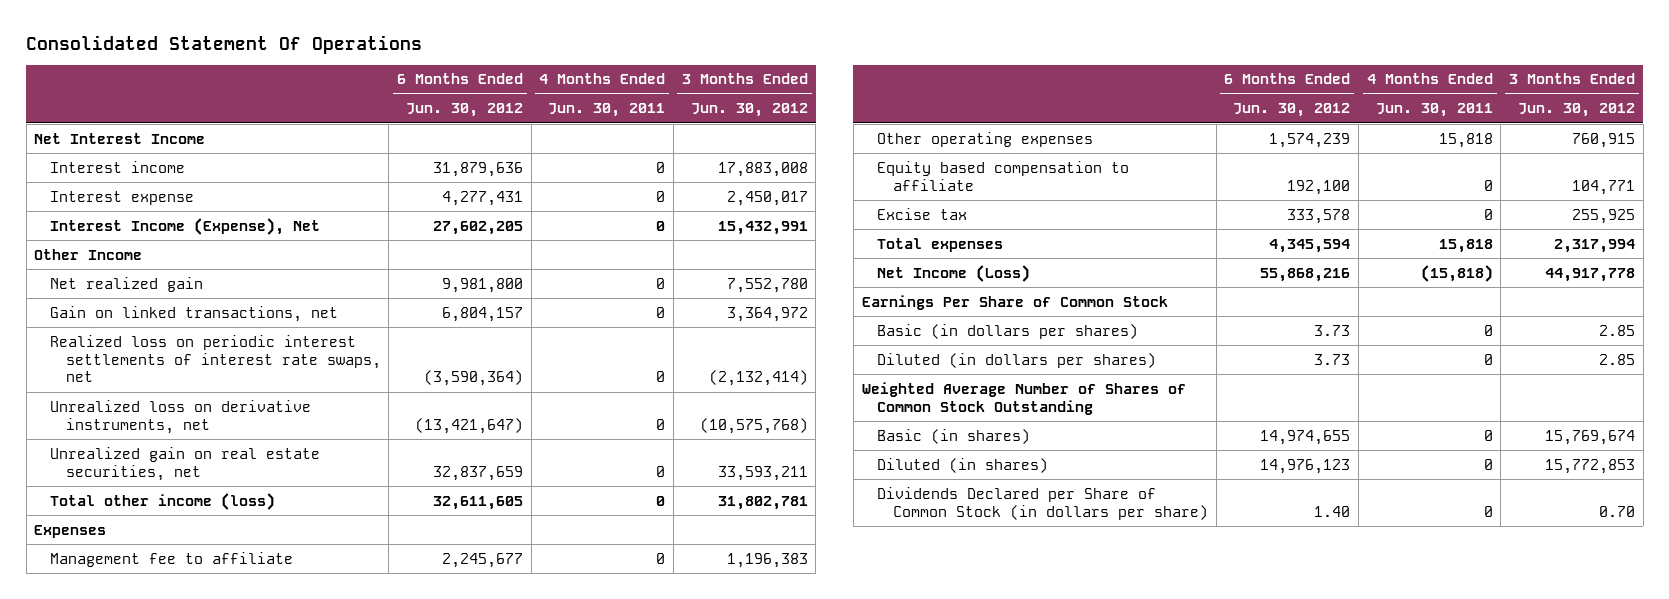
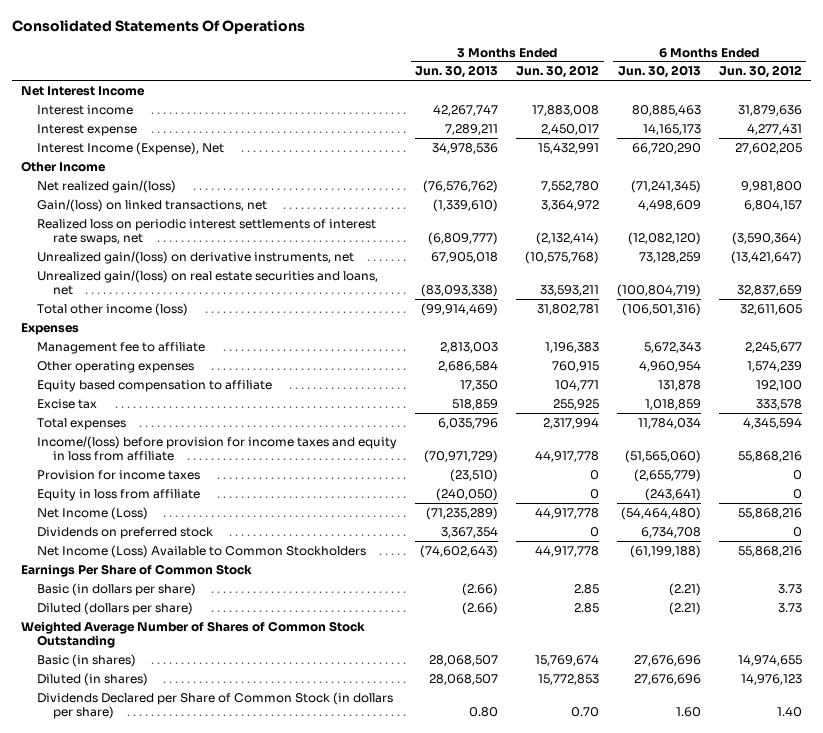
- Consolidated Statement Of Operations
+ Consolidated Statements Of Operations
- | 6 Months Ended Jun. 30, 2012 | 4 Months Ended Jun. 30, 2011 | 3 Months Ended Jun. 30, 2012
+ | 3 Months Ended Jun. 30, 2013 | 3 Months Ended Jun. 30, 2012 | 6 Months Ended Jun. 30, 2013 | 6 Months Ended Jun. 30, 2012
- Net realized gain | 9,981,800 | 0 | 7,552,780
- Gain on linked transactions, net | 6,804,157 | 0 | 3,364,972
+ Net realized gain/(loss) | (76,576,762) | 7,552,780 | (71,241,345) | 9,981,800
+ Gain/(loss) on linked transactions, net | (1,339,610) | 3,364,972 | 4,498,609 | 6,804,157
- Unrealized loss on derivative instruments, net | (13,421,647) | 0 | (10,575,768)
- Unrealized gain on real estate securities, net | 32,837,659 | 0 | 33,593,211
+ Unrealized gain/(loss) on derivative instruments, net | 67,905,018 | (10,575,768) | 73,128,259 | (13,421,647)
+ Unrealized gain/(loss) on real estate securities and loans, net | (83,093,338) | 33,593,211 | (100,804,719) | 32,837,659
+ Income/(loss) before provision for income taxes and equity in loss from affiliate | (70,971,729) | 44,917,778 | (51,565,060) | 55,868,216
+ Provision for income taxes | (23,510) | 0 | (2,655,779) | 0
+ Equity in loss from affiliate | (240,050) | 0 | (243,641) | 0
+ Dividends on preferred stock | 3,367,354 | 0 | 6,734,708 | 0
+ Net Income (Loss) Available to Common Stockholders | (74,602,643) | 44,917,778 | (61,199,188) | 55,868,216
- Basic (in dollars per shares) | 3.73 | 0 | 2.85
- Diluted (in dollars per shares) | 3.73 | 0 | 2.85
+ Basic (in dollars per share) | (2.66) | 2.85 | (2.21) | 3.73
+ Diluted (dollars per share) | (2.66) | 2.85 | (2.21) | 3.73

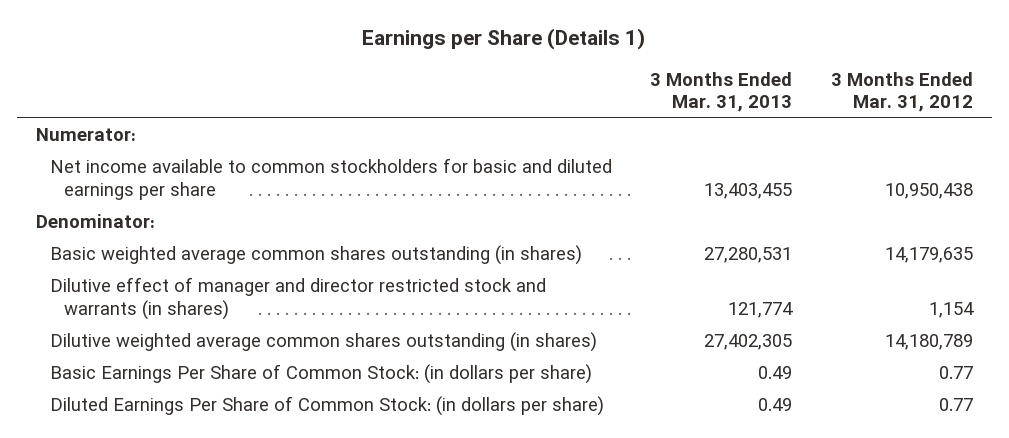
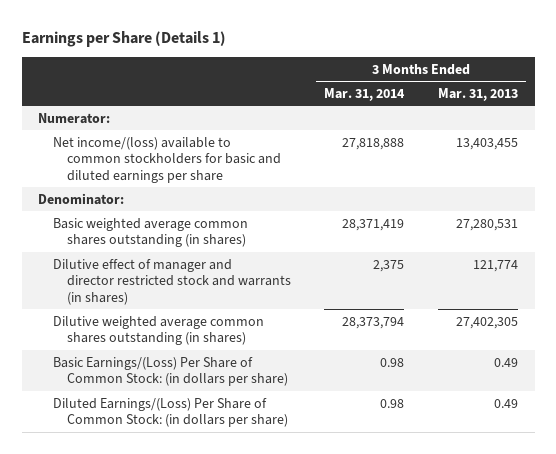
- | 3 Months Ended Mar. 31, 2013 | 3 Months Ended Mar. 31, 2012
+ | 3 Months Ended Mar. 31, 2014 | 3 Months Ended Mar. 31, 2013
- Net income available to common stockholders for basic and diluted earnings per share | 13,403,455 | 10,950,438
+ Net income/(loss) available to common stockholders for basic and diluted earnings per share | 27,818,888 | 13,403,455
- Basic Earnings Per Share of Common Stock: (in dollars per share) | 0.49 | 0.77
- Diluted Earnings Per Share of Common Stock: (in dollars per share) | 0.49 | 0.77
+ Basic Earnings/(Loss) Per Share of Common Stock: (in dollars per share) | 0.98 | 0.49
+ Diluted Earnings/(Loss) Per Share of Common Stock: (in dollars per share) | 0.98 | 0.49

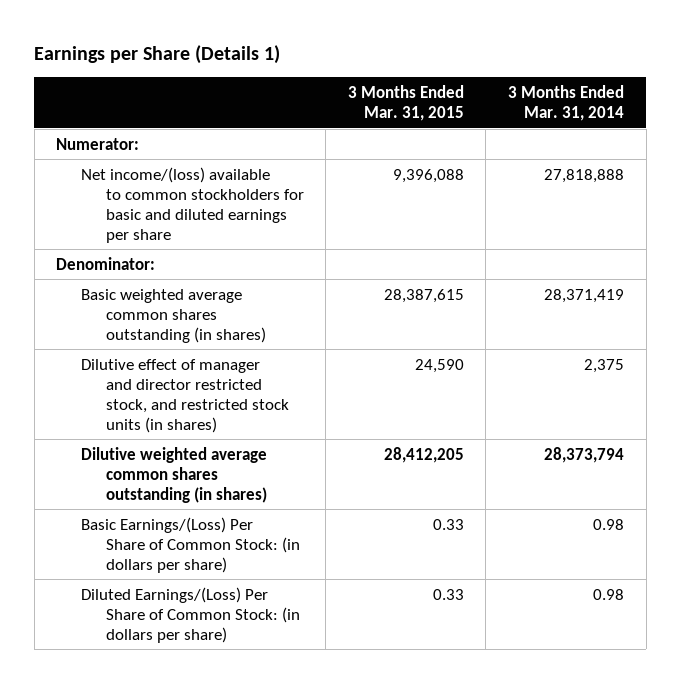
- | 3 Months Ended Mar. 31, 2014 | 3 Months Ended Mar. 31, 2013
+ | 3 Months Ended Mar. 31, 2015 | 3 Months Ended Mar. 31, 2014
- Dilutive effect of manager and director restricted stock and warrants (in shares) | 2,375 | 121,774
+ Dilutive effect of manager and director restricted stock, and restricted stock units (in shares) | 24,590 | 2,375

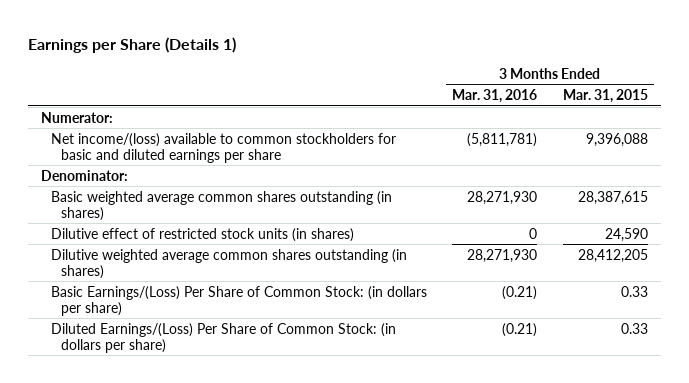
- | 3 Months Ended Mar. 31, 2015 | 3 Months Ended Mar. 31, 2014
+ | 3 Months Ended Mar. 31, 2016 | 3 Months Ended Mar. 31, 2015
- Dilutive effect of manager and director restricted stock, and restricted stock units (in shares) | 24,590 | 2,375
+ Dilutive effect of restricted stock units (in shares) | 0 | 24,590

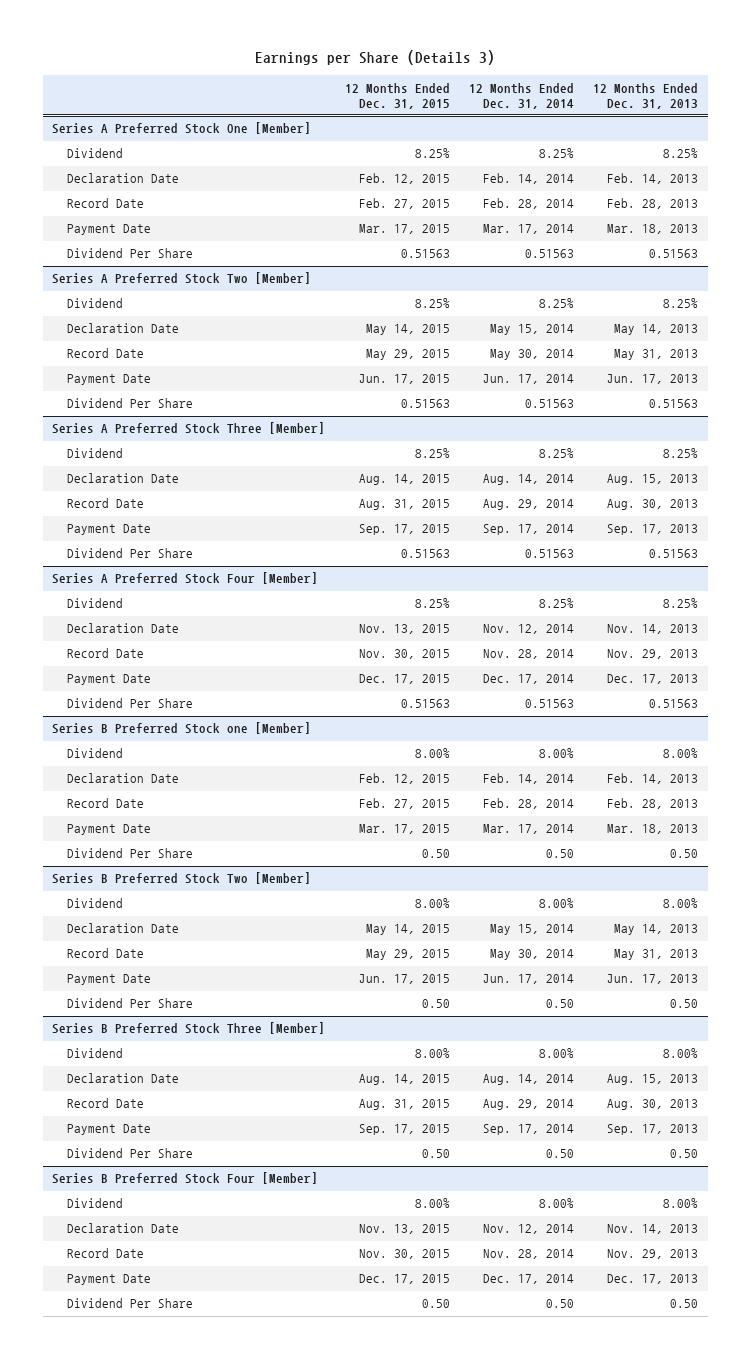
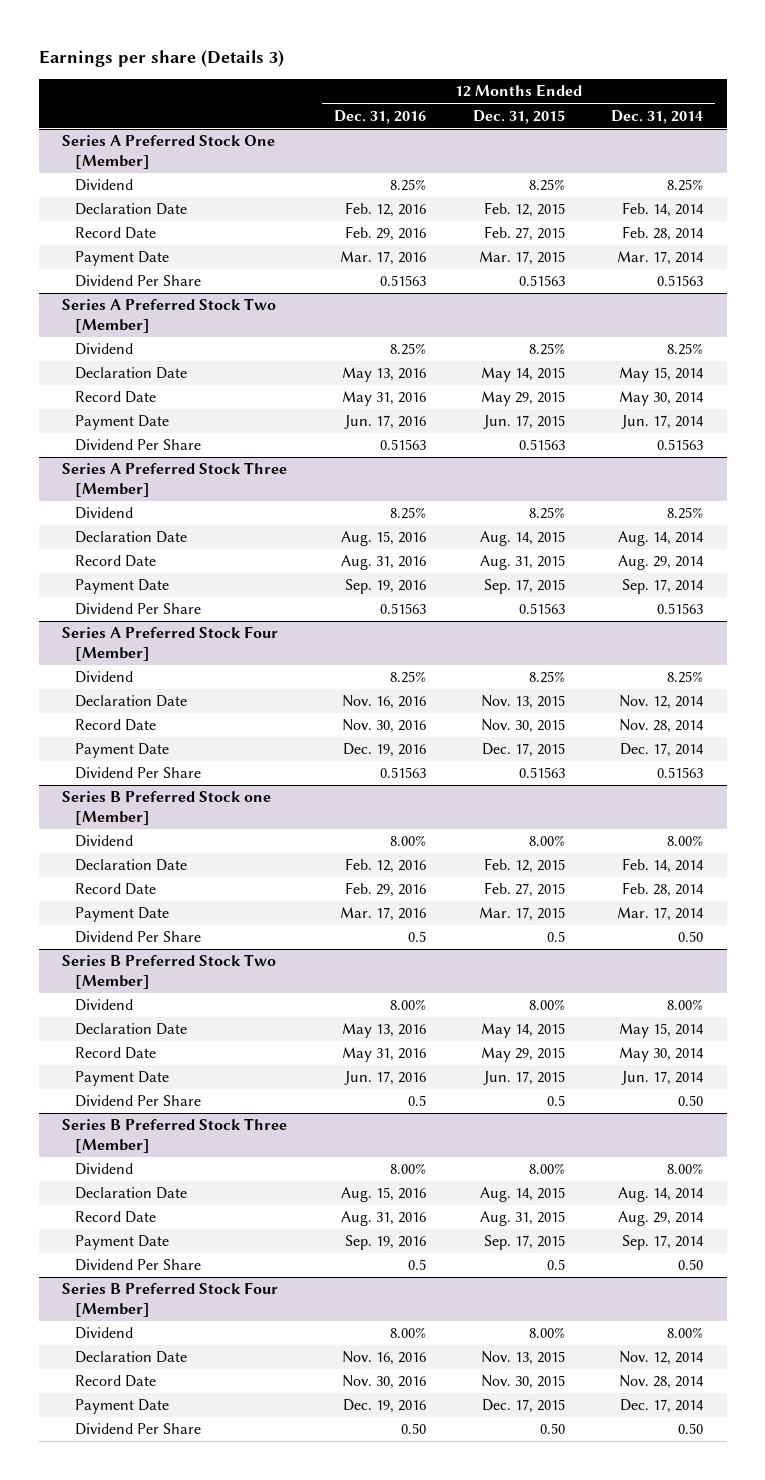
- Earnings per Share (Details 3)
+ Earnings per share (Details 3)
- | 12 Months Ended Dec. 31, 2015 | 12 Months Ended Dec. 31, 2014 | 12 Months Ended Dec. 31, 2013
+ | 12 Months Ended Dec. 31, 2016 | 12 Months Ended Dec. 31, 2015 | 12 Months Ended Dec. 31, 2014
@ Series B Preferred Stock one [Member]
- Dividend Per Share | 0.50 | 0.50 | 0.50
+ Dividend Per Share | 0.5 | 0.5 | 0.50
@ Series B Preferred Stock Two [Member]
- Dividend Per Share | 0.50 | 0.50 | 0.50
+ Dividend Per Share | 0.5 | 0.5 | 0.50
@ Series B Preferred Stock Three [Member]
- Dividend Per Share | 0.50 | 0.50 | 0.50
+ Dividend Per Share | 0.5 | 0.5 | 0.50

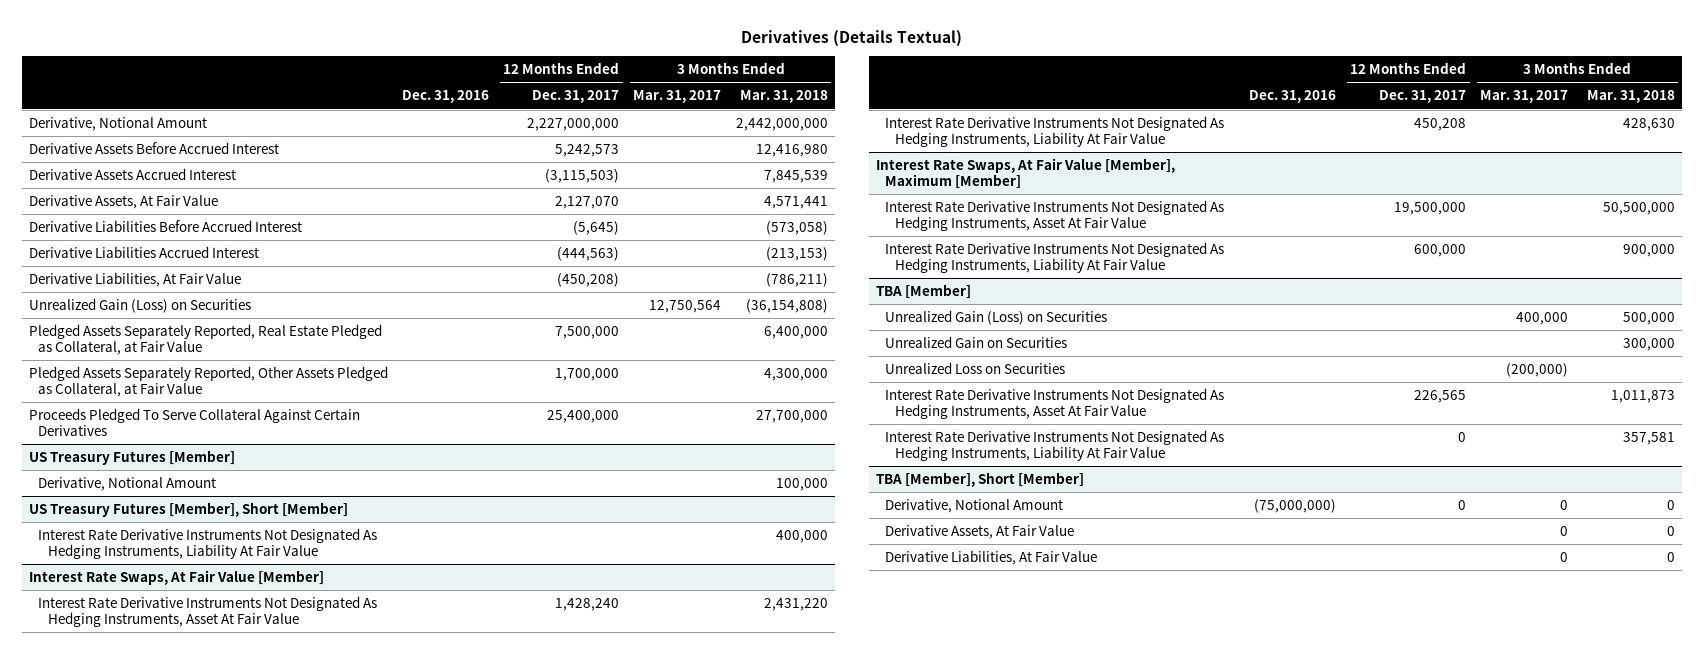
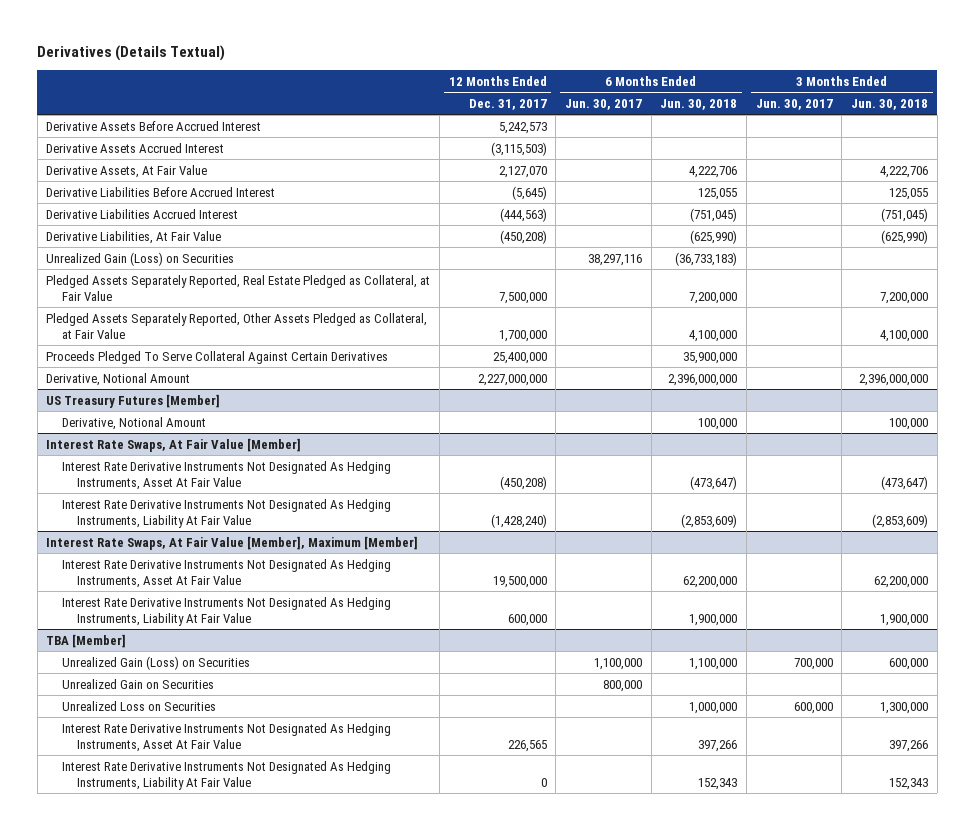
- | Dec. 31, 2016 | 12 Months Ended Dec. 31, 2017 | 3 Months Ended Mar. 31, 2017 | 3 Months Ended Mar. 31, 2018
+ | 12 Months Ended Dec. 31, 2017 | 6 Months Ended Jun. 30, 2017 | 6 Months Ended Jun. 30, 2018 | 3 Months Ended Jun. 30, 2017 | 3 Months Ended Jun. 30, 2018
moved down: Derivative, Notional Amount | 2,227,000,000 | | 2,396,000,000 | | 2,396,000,000
- US Treasury Futures [Member], Short [Member]
- Interest Rate Derivative Instruments Not Designated As Hedging Instruments, Liability At Fair Value | | | | 400,000
@ Interest Rate Swaps, At Fair Value [Member]
- Interest Rate Derivative Instruments Not Designated As Hedging Instruments, Asset At Fair Value | | 1,428,240 | | 2,431,220
- Interest Rate Derivative Instruments Not Designated As Hedging Instruments, Liability At Fair Value | | 450,208 | | 428,630
+ Interest Rate Derivative Instruments Not Designated As Hedging Instruments, Asset At Fair Value | (450,208) | | (473,647) | | (473,647)
+ Interest Rate Derivative Instruments Not Designated As Hedging Instruments, Liability At Fair Value | (1,428,240) | | (2,853,609) | | (2,853,609)
- TBA [Member], Short [Member]
- Derivative, Notional Amount | (75,000,000) | 0 | 0 | 0
- Derivative Assets, At Fair Value | | | 0 | 0
- Derivative Liabilities, At Fair Value | | | 0 | 0

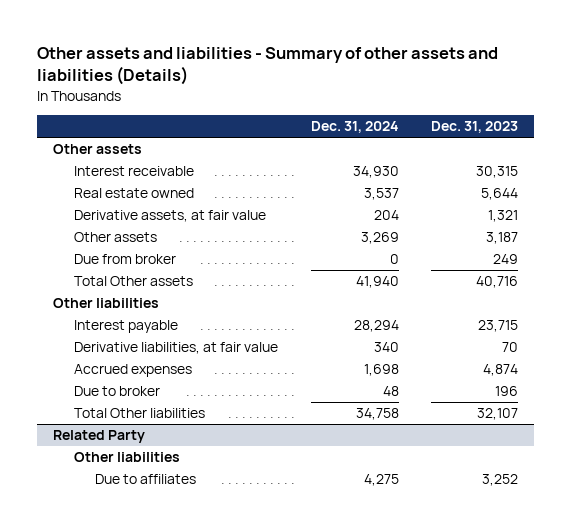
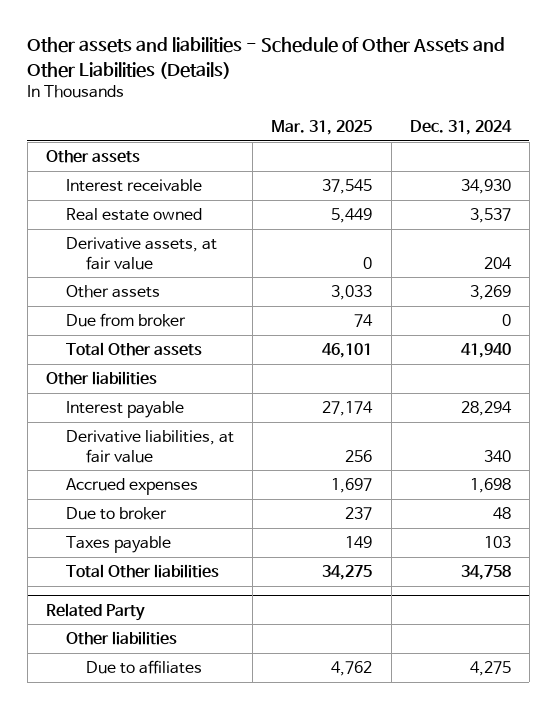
- Other assets and liabilities - Summary of other assets and liabilities (Details)
+ Other assets and liabilities - Schedule of Other Assets and Other Liabilities (Details)
- | Dec. 31, 2024 | Dec. 31, 2023
+ | Mar. 31, 2025 | Dec. 31, 2024
+ Taxes payable | 149 | 103

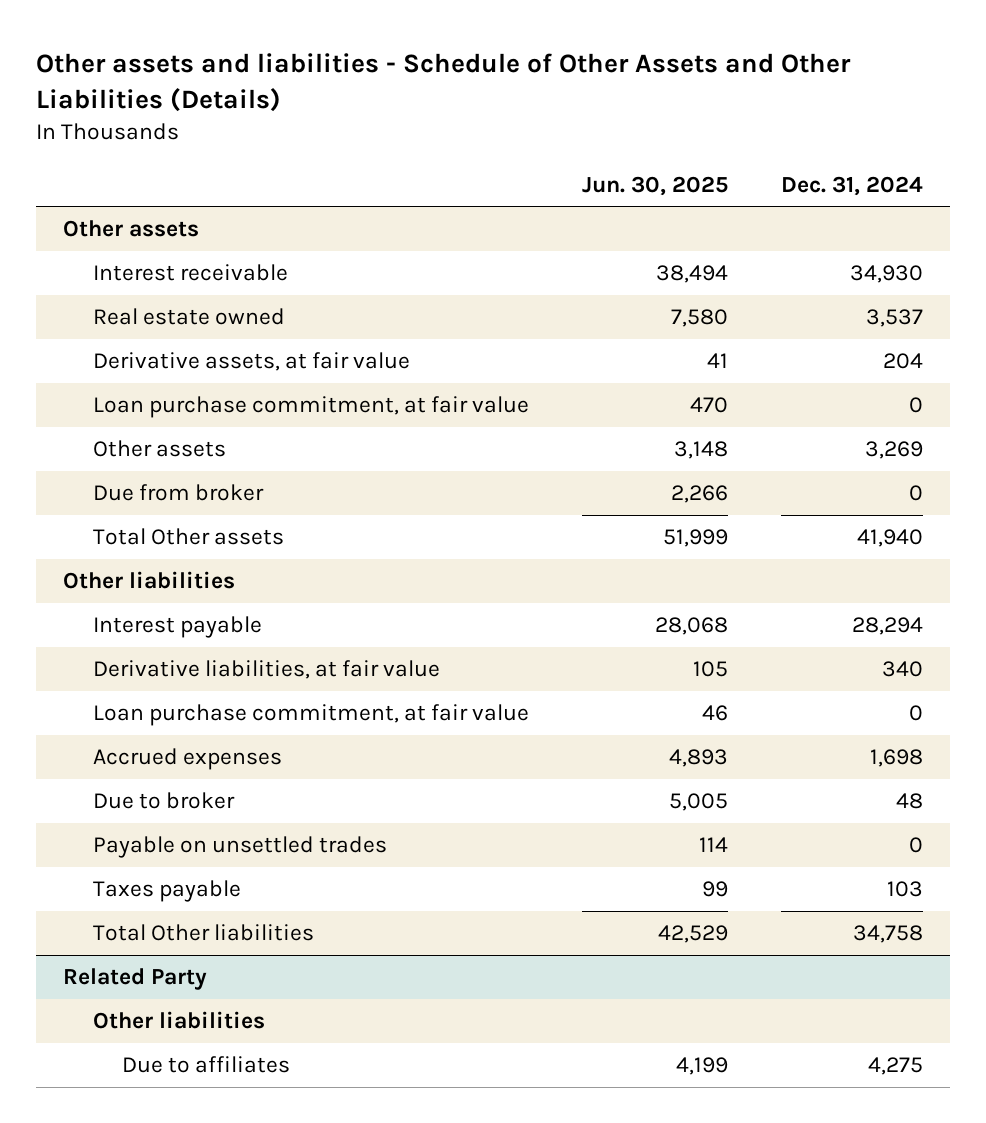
- | Mar. 31, 2025 | Dec. 31, 2024
+ | Jun. 30, 2025 | Dec. 31, 2024
+ Loan purchase commitment, at fair value | 470 | 0
+ Loan purchase commitment, at fair value | 46 | 0
+ Payable on unsettled trades | 114 | 0

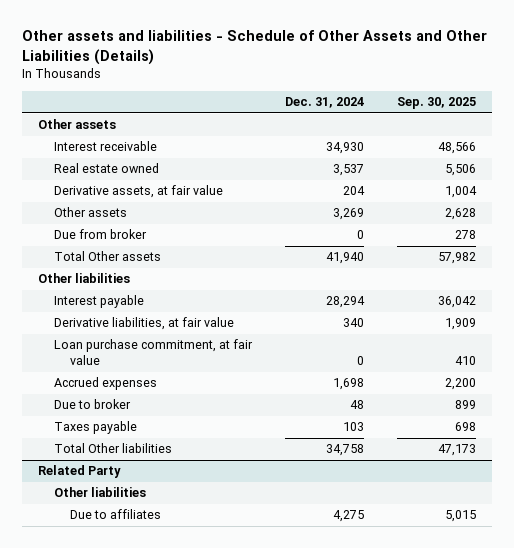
- | Jun. 30, 2025 | Dec. 31, 2024
+ | Dec. 31, 2024 | Sep. 30, 2025
- Loan purchase commitment, at fair value | 470 | 0
- Payable on unsettled trades | 114 | 0

